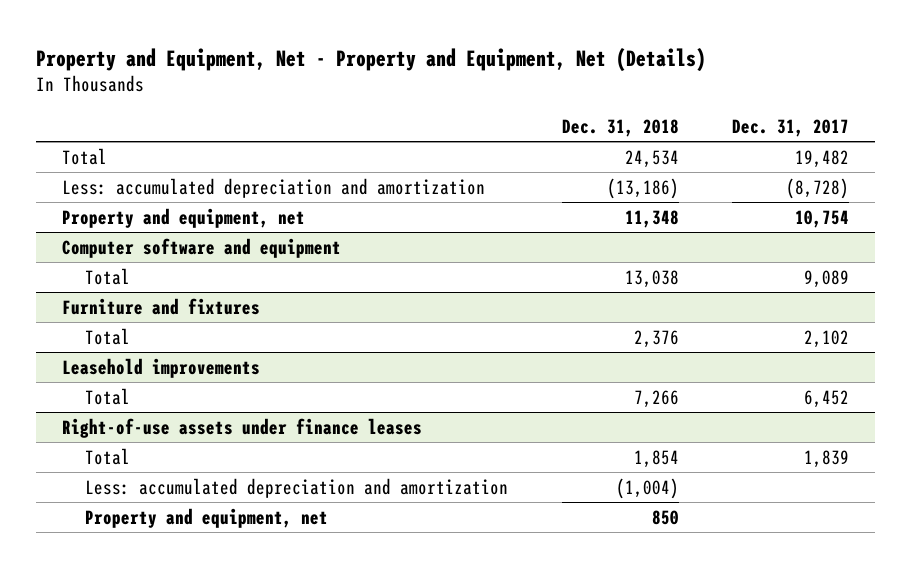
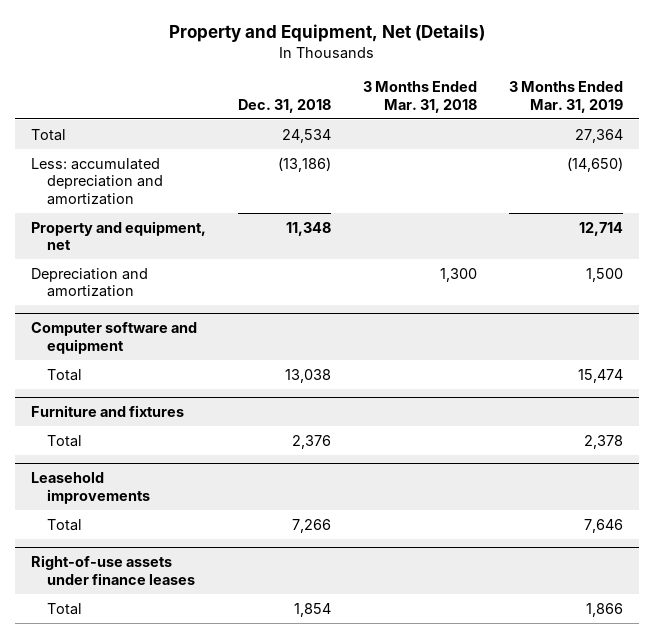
- Property and Equipment, Net - Property and Equipment, Net (Details)
+ Property and Equipment, Net (Details)
- | Dec. 31, 2018 | Dec. 31, 2017
+ | Dec. 31, 2018 | 3 Months Ended Mar. 31, 2018 | 3 Months Ended Mar. 31, 2019
+ Depreciation and amortization | | 1,300 | 1,500
@ Right-of-use assets under finance leases
- Less: accumulated depreciation and amortization | (1,004) |
- Property and equipment, net | 850 |

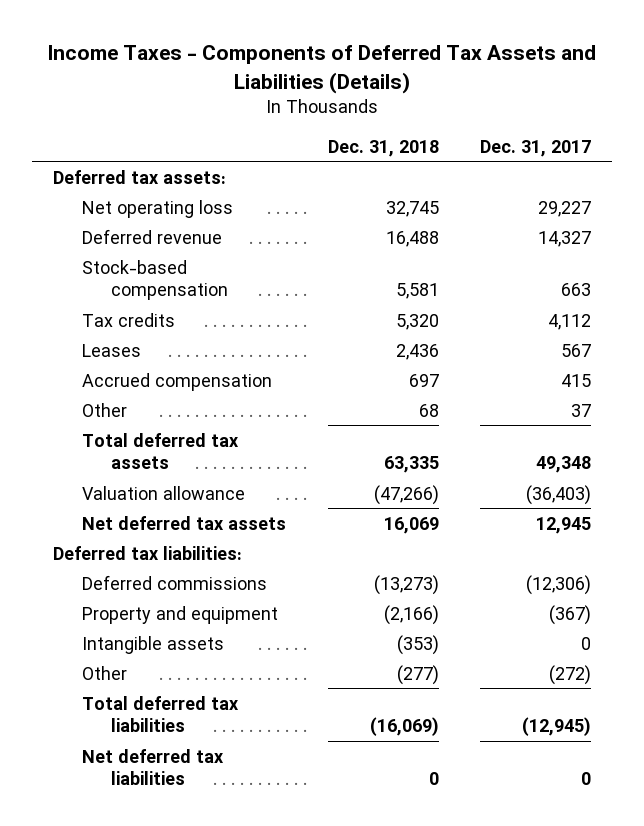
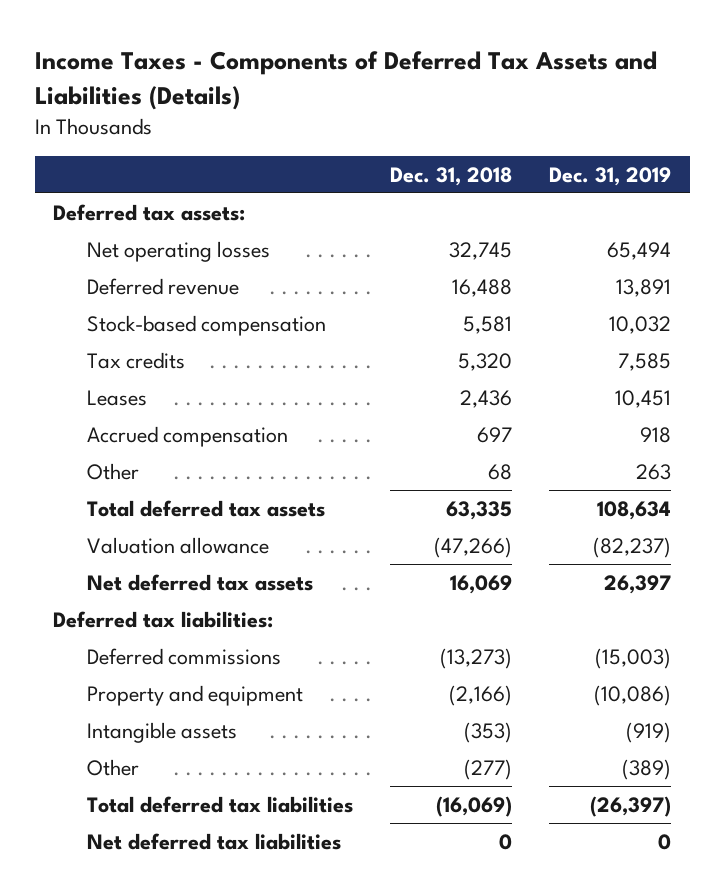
- | Dec. 31, 2018 | Dec. 31, 2017
+ | Dec. 31, 2018 | Dec. 31, 2019
- Net operating loss | 32,745 | 29,227
+ Net operating losses | 32,745 | 65,494

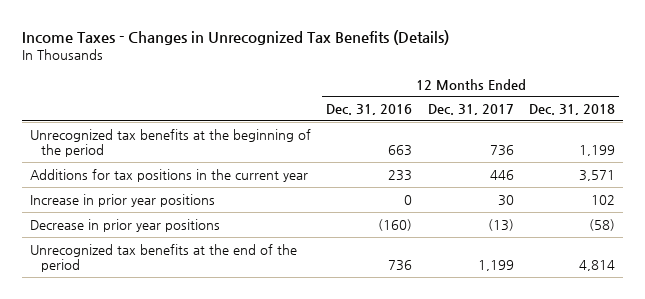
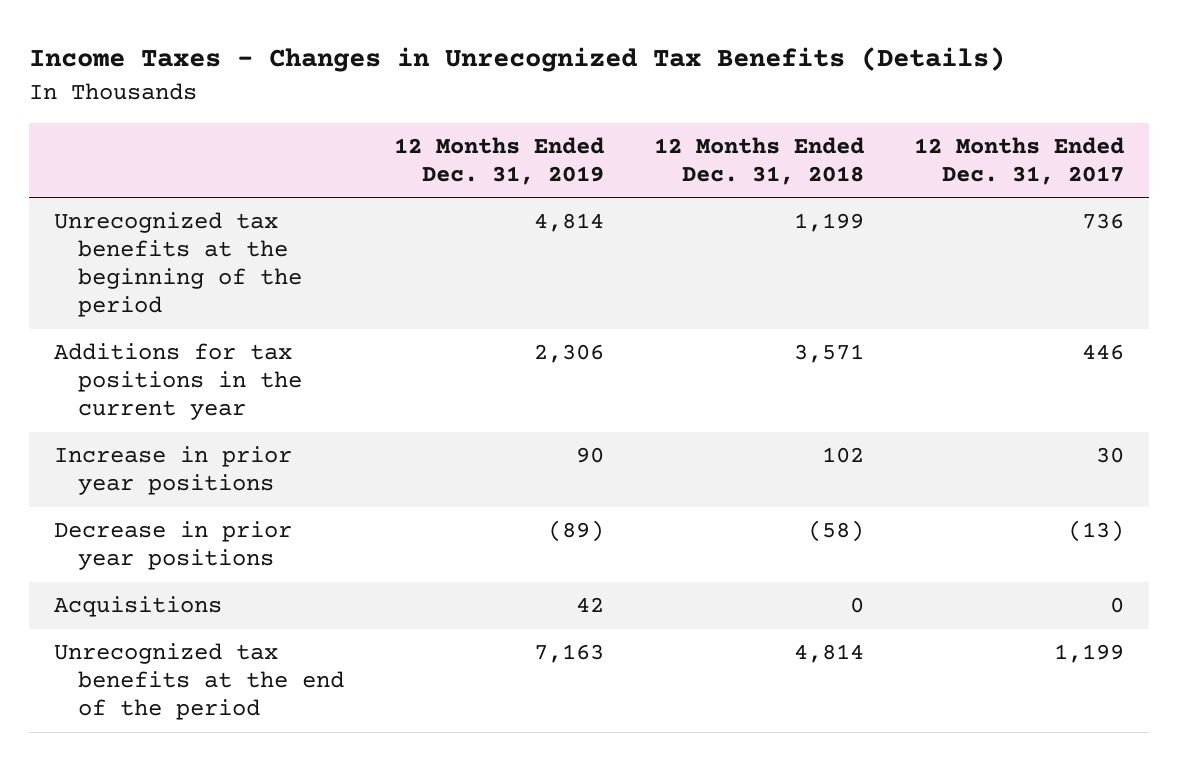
- | 12 Months Ended Dec. 31, 2016 | 12 Months Ended Dec. 31, 2017 | 12 Months Ended Dec. 31, 2018
+ | 12 Months Ended Dec. 31, 2019 | 12 Months Ended Dec. 31, 2018 | 12 Months Ended Dec. 31, 2017
+ Acquisitions | 42 | 0 | 0

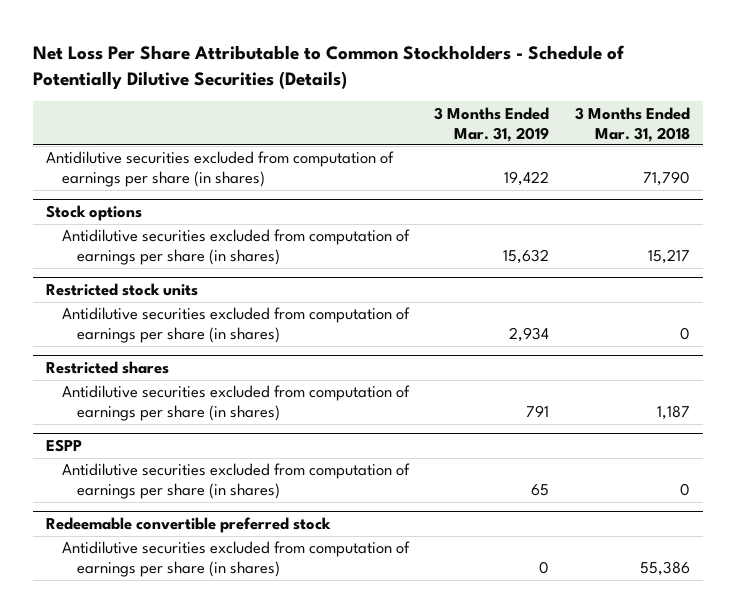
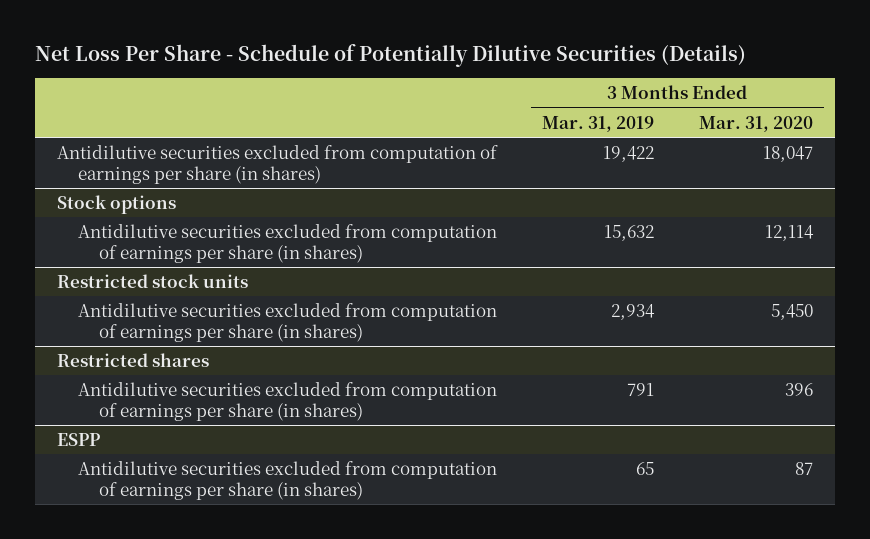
- Net Loss Per Share Attributable to Common Stockholders - Schedule of Potentially Dilutive Securities (Details)
+ Net Loss Per Share - Schedule of Potentially Dilutive Securities (Details)
- | 3 Months Ended Mar. 31, 2019 | 3 Months Ended Mar. 31, 2018
+ | 3 Months Ended Mar. 31, 2019 | 3 Months Ended Mar. 31, 2020
- Redeemable convertible preferred stock
- Antidilutive securities excluded from computation of earnings per share (in shares) | 0 | 55,386

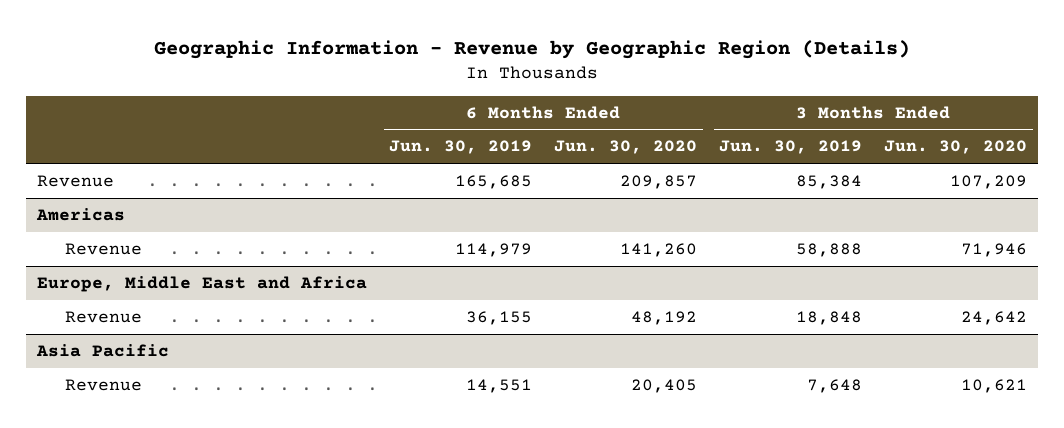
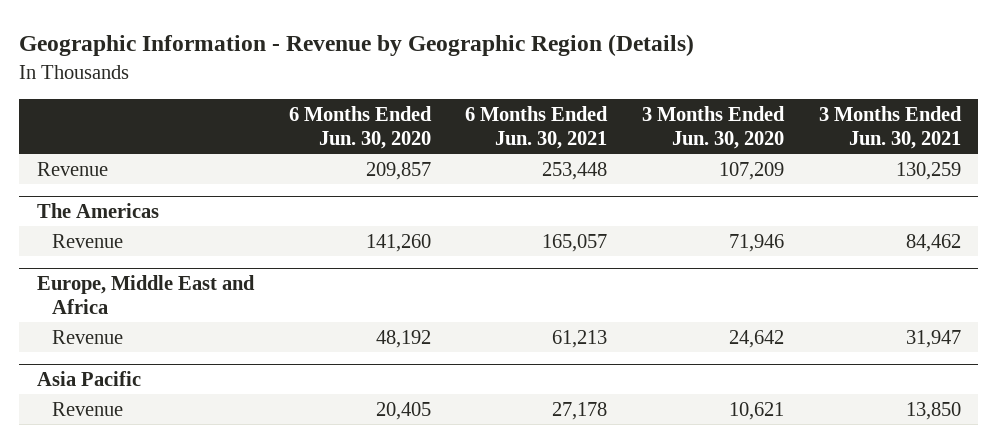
- | 6 Months Ended Jun. 30, 2019 | 6 Months Ended Jun. 30, 2020 | 3 Months Ended Jun. 30, 2019 | 3 Months Ended Jun. 30, 2020
+ | 6 Months Ended Jun. 30, 2020 | 6 Months Ended Jun. 30, 2021 | 3 Months Ended Jun. 30, 2020 | 3 Months Ended Jun. 30, 2021
- Americas
+ The Americas

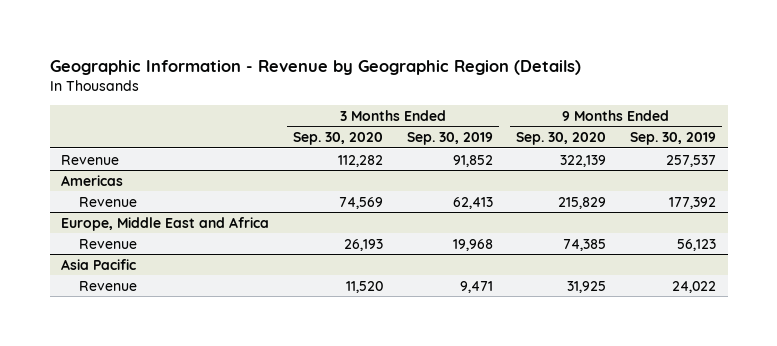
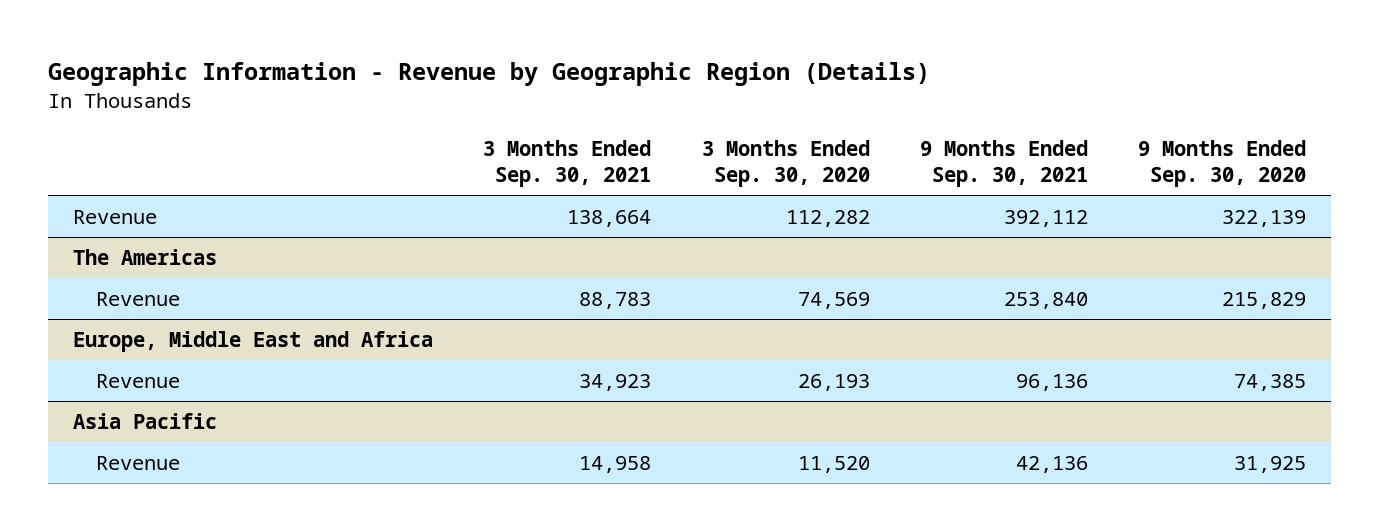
- | 3 Months Ended Sep. 30, 2020 | 3 Months Ended Sep. 30, 2019 | 9 Months Ended Sep. 30, 2020 | 9 Months Ended Sep. 30, 2019
+ | 3 Months Ended Sep. 30, 2021 | 3 Months Ended Sep. 30, 2020 | 9 Months Ended Sep. 30, 2021 | 9 Months Ended Sep. 30, 2020
- Americas
+ The Americas

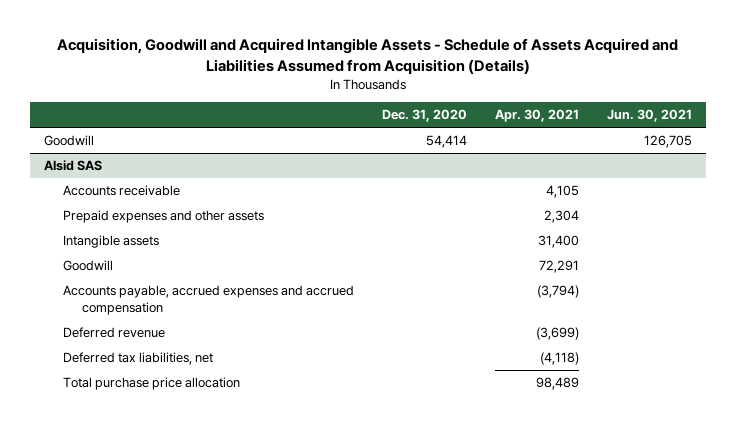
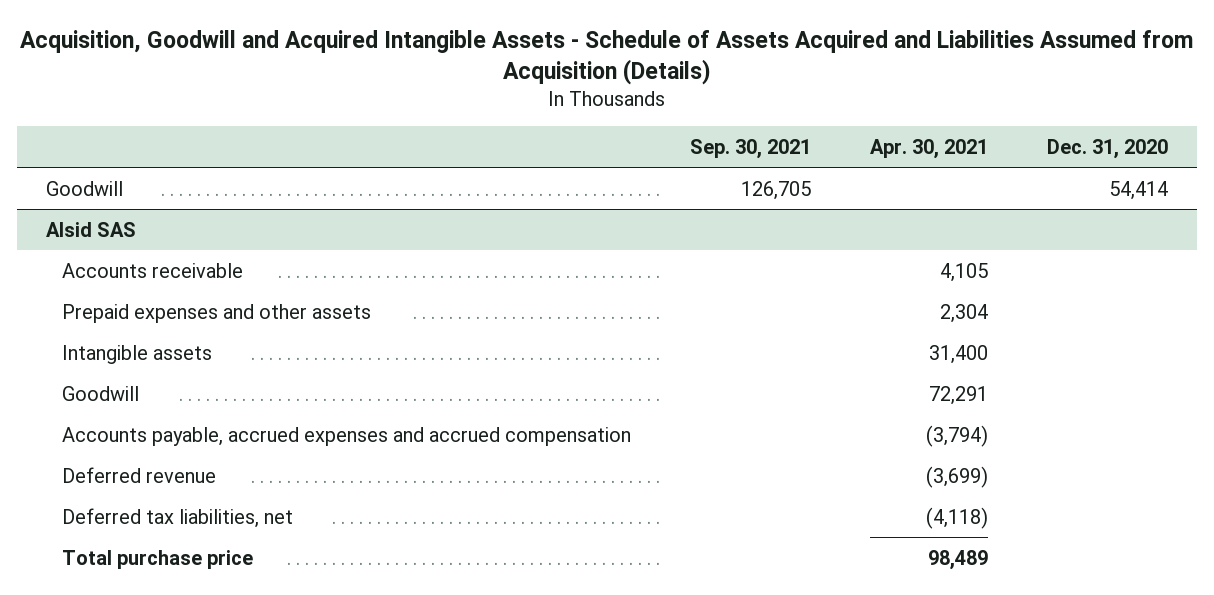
- | Dec. 31, 2020 | Apr. 30, 2021 | Jun. 30, 2021
+ | Sep. 30, 2021 | Apr. 30, 2021 | Dec. 31, 2020
@ Alsid SAS
- Total purchase price allocation | | 98,489 |
+ Total purchase price | | 98,489 |

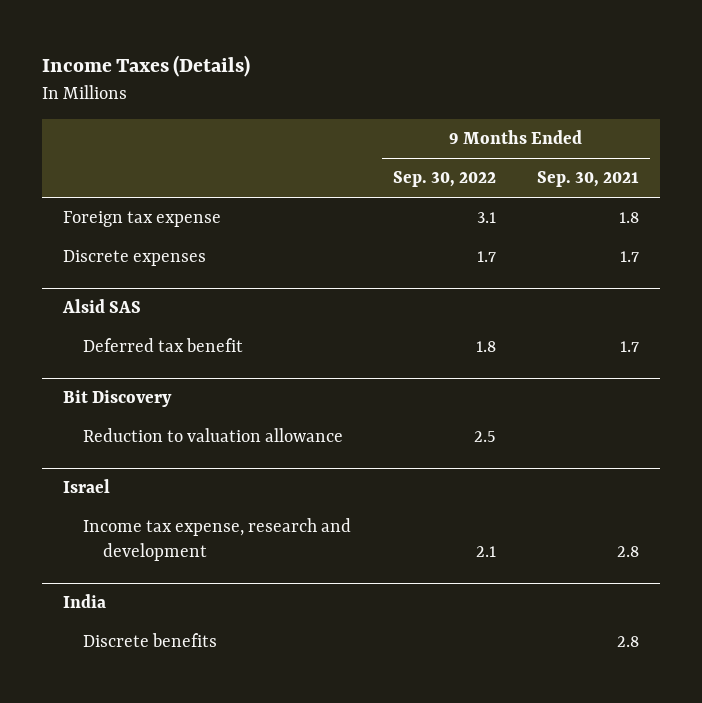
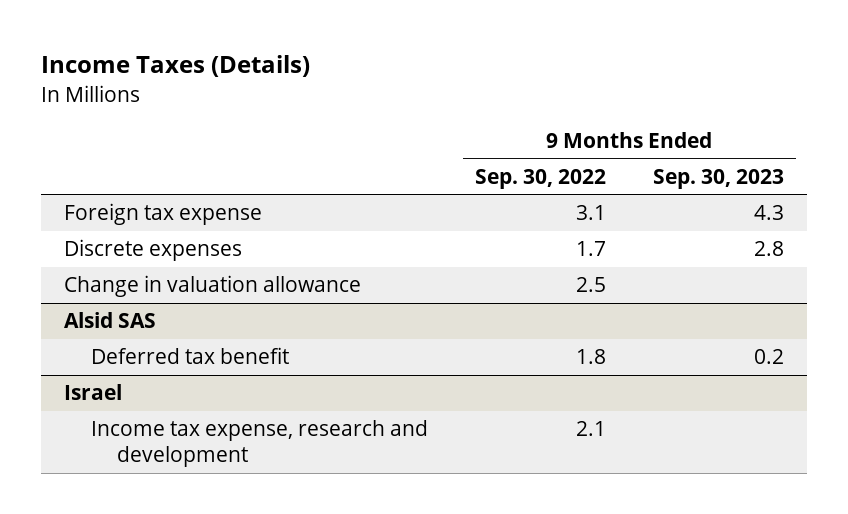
- | 9 Months Ended Sep. 30, 2022 | 9 Months Ended Sep. 30, 2021
+ | 9 Months Ended Sep. 30, 2022 | 9 Months Ended Sep. 30, 2023
+ Change in valuation allowance | 2.5 |
- Bit Discovery
- Reduction to valuation allowance | 2.5 |
- India
- Discrete benefits | | 2.8

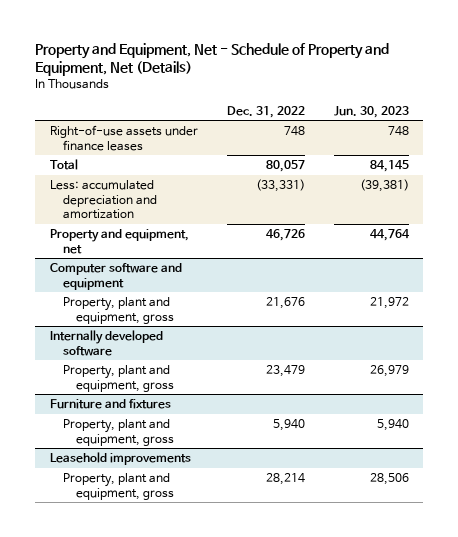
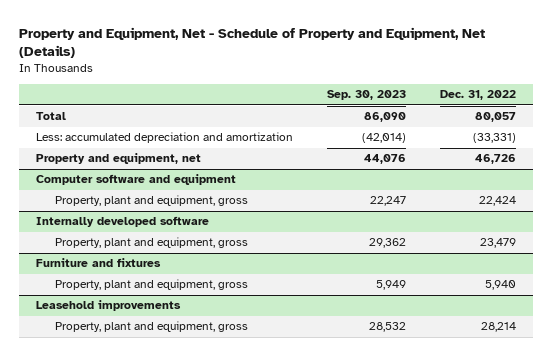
- | Dec. 31, 2022 | Jun. 30, 2023
+ | Sep. 30, 2023 | Dec. 31, 2022
- Right-of-use assets under finance leases | 748 | 748
@ Computer software and equipment
- Property, plant and equipment, gross | 21,676 | 21,972
+ Property, plant and equipment, gross | 22,247 | 22,424

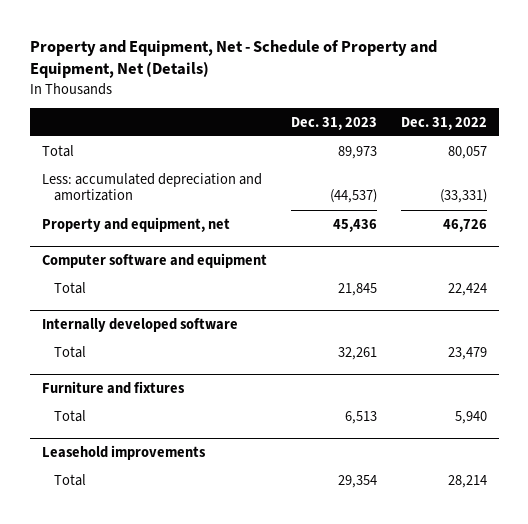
- | Sep. 30, 2023 | Dec. 31, 2022
+ | Dec. 31, 2023 | Dec. 31, 2022
@ Computer software and equipment
- Property, plant and equipment, gross | 22,247 | 22,424
+ Total | 21,845 | 22,424
@ Internally developed software
- Property, plant and equipment, gross | 29,362 | 23,479
+ Total | 32,261 | 23,479
@ Furniture and fixtures
- Property, plant and equipment, gross | 5,949 | 5,940
+ Total | 6,513 | 5,940
@ Leasehold improvements
- Property, plant and equipment, gross | 28,532 | 28,214
+ Total | 29,354 | 28,214

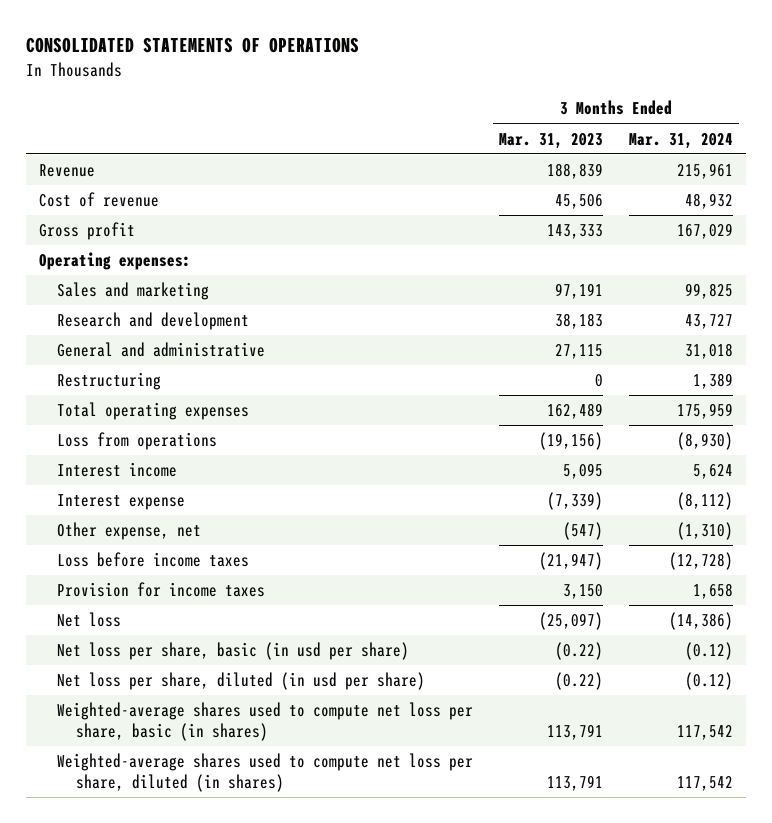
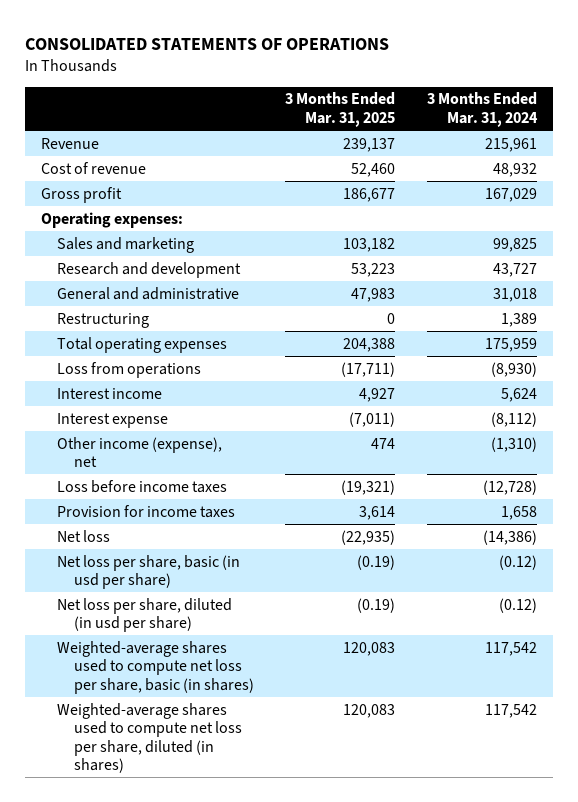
- | 3 Months Ended Mar. 31, 2023 | 3 Months Ended Mar. 31, 2024
+ | 3 Months Ended Mar. 31, 2025 | 3 Months Ended Mar. 31, 2024
- Other expense, net | (547) | (1,310)
+ Other income (expense), net | 474 | (1,310)

